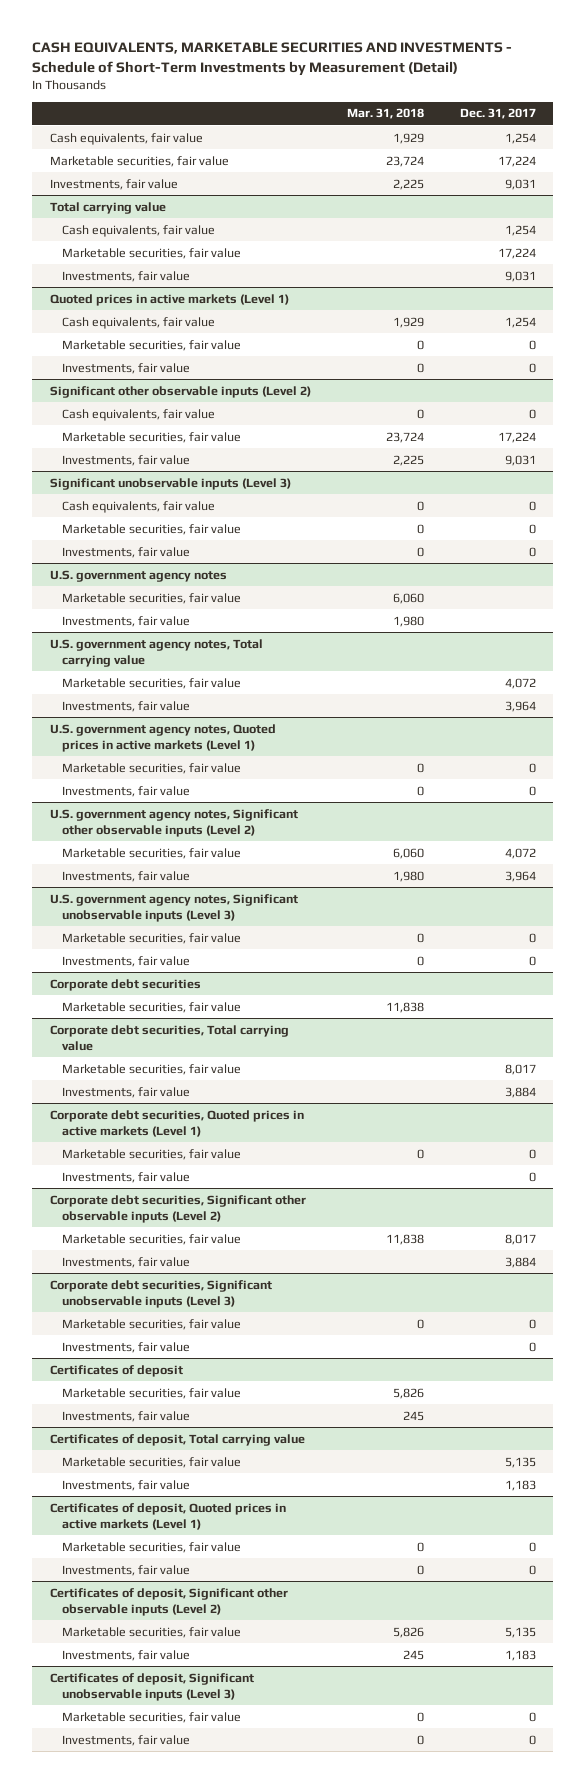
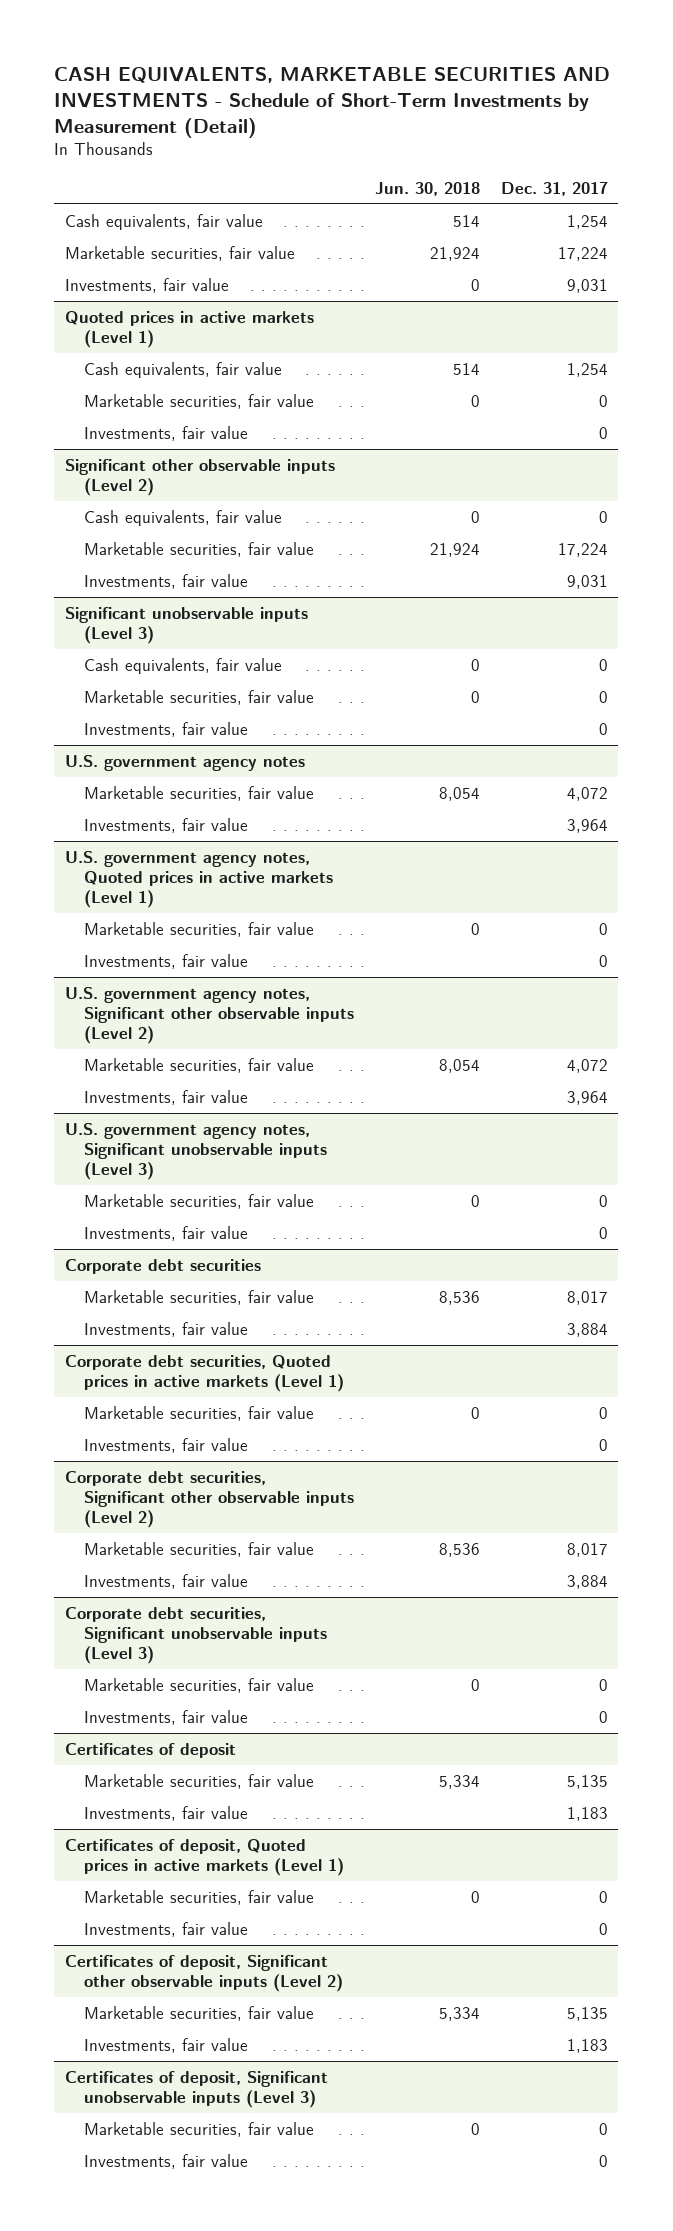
- | Mar. 31, 2018 | Dec. 31, 2017
+ | Jun. 30, 2018 | Dec. 31, 2017
- Total carrying value
- Cash equivalents, fair value | | 1,254
- Marketable securities, fair value | | 17,224
- Investments, fair value | | 9,031
@ U.S. government agency notes
- Marketable securities, fair value | 6,060 |
- Investments, fair value | 1,980 |
- U.S. government agency notes, Total carrying value
@ Corporate debt securities
- Marketable securities, fair value | 11,838 |
- Corporate debt securities, Total carrying value
@ Certificates of deposit
- Marketable securities, fair value | 5,826 |
- Investments, fair value | 245 |
- Certificates of deposit, Total carrying value

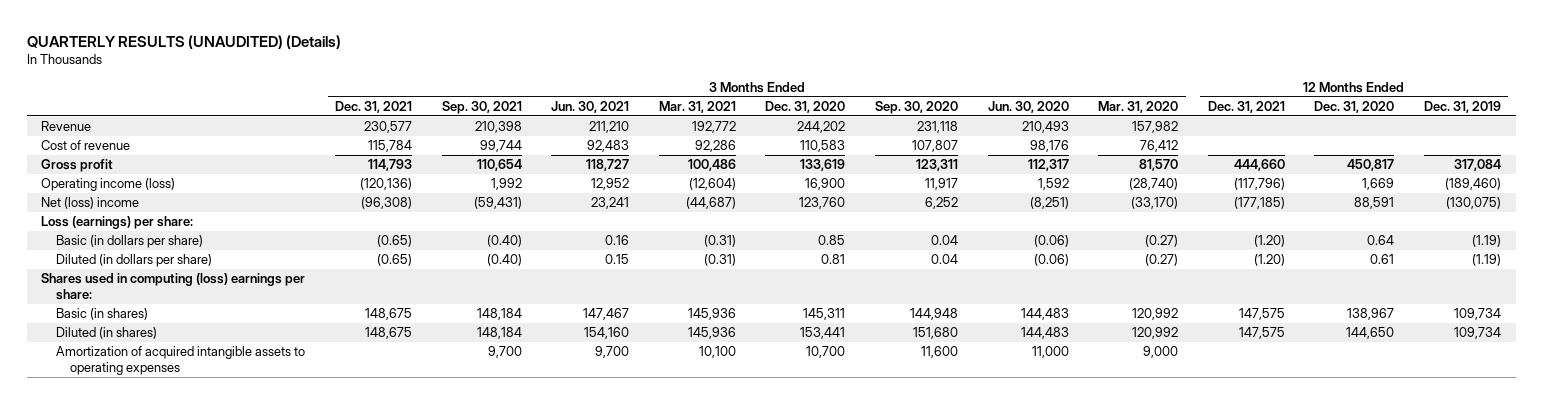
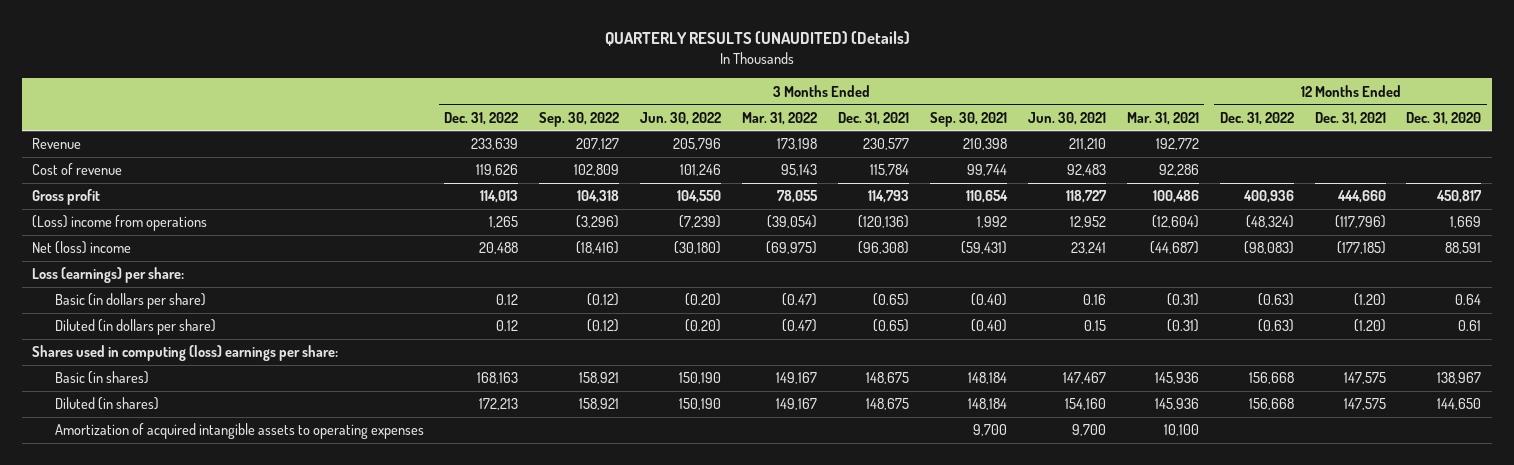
- | 3 Months Ended Dec. 31, 2021 | 3 Months Ended Sep. 30, 2021 | 3 Months Ended Jun. 30, 2021 | 3 Months Ended Mar. 31, 2021 | 3 Months Ended Dec. 31, 2020 | 3 Months Ended Sep. 30, 2020 | 3 Months Ended Jun. 30, 2020 | 3 Months Ended Mar. 31, 2020 | 12 Months Ended Dec. 31, 2021 | 12 Months Ended Dec. 31, 2020 | 12 Months Ended Dec. 31, 2019
+ | 3 Months Ended Dec. 31, 2022 | 3 Months Ended Sep. 30, 2022 | 3 Months Ended Jun. 30, 2022 | 3 Months Ended Mar. 31, 2022 | 3 Months Ended Dec. 31, 2021 | 3 Months Ended Sep. 30, 2021 | 3 Months Ended Jun. 30, 2021 | 3 Months Ended Mar. 31, 2021 | 12 Months Ended Dec. 31, 2022 | 12 Months Ended Dec. 31, 2021 | 12 Months Ended Dec. 31, 2020
- Operating income (loss) | (120,136) | 1,992 | 12,952 | (12,604) | 16,900 | 11,917 | 1,592 | (28,740) | (117,796) | 1,669 | (189,460)
+ (Loss) income from operations | 1,265 | (3,296) | (7,239) | (39,054) | (120,136) | 1,992 | 12,952 | (12,604) | (48,324) | (117,796) | 1,669

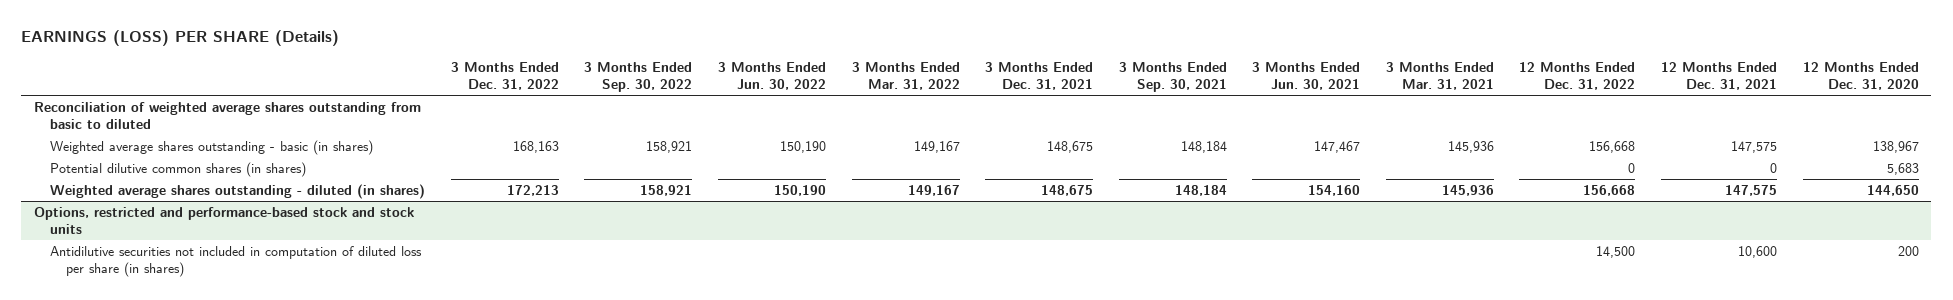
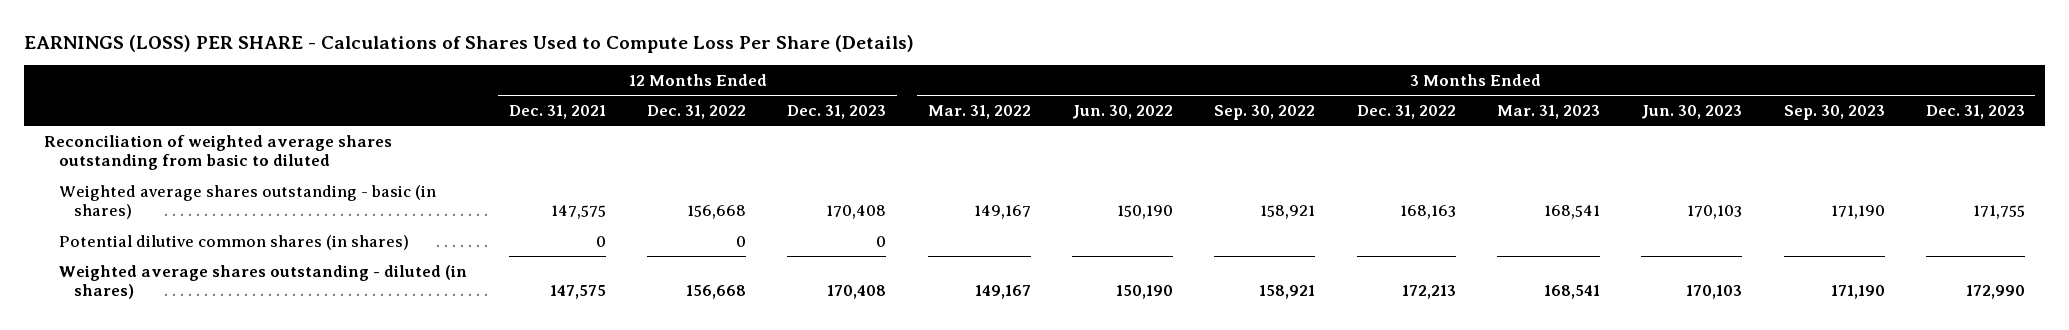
- EARNINGS (LOSS) PER SHARE (Details)
+ EARNINGS (LOSS) PER SHARE - Calculations of Shares Used to Compute Loss Per Share (Details)
- | 3 Months Ended Dec. 31, 2022 | 3 Months Ended Sep. 30, 2022 | 3 Months Ended Jun. 30, 2022 | 3 Months Ended Mar. 31, 2022 | 3 Months Ended Dec. 31, 2021 | 3 Months Ended Sep. 30, 2021 | 3 Months Ended Jun. 30, 2021 | 3 Months Ended Mar. 31, 2021 | 12 Months Ended Dec. 31, 2022 | 12 Months Ended Dec. 31, 2021 | 12 Months Ended Dec. 31, 2020
+ | 12 Months Ended Dec. 31, 2021 | 12 Months Ended Dec. 31, 2022 | 12 Months Ended Dec. 31, 2023 | 3 Months Ended Mar. 31, 2022 | 3 Months Ended Jun. 30, 2022 | 3 Months Ended Sep. 30, 2022 | 3 Months Ended Dec. 31, 2022 | 3 Months Ended Mar. 31, 2023 | 3 Months Ended Jun. 30, 2023 | 3 Months Ended Sep. 30, 2023 | 3 Months Ended Dec. 31, 2023
- Options, restricted and performance-based stock and stock units
- Antidilutive securities not included in computation of diluted loss per share (in shares) | | | | | | | | | 14,500 | 10,600 | 200

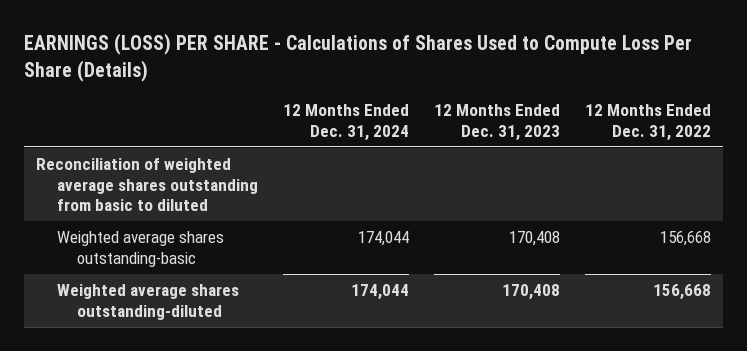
- | 12 Months Ended Dec. 31, 2021 | 12 Months Ended Dec. 31, 2022 | 12 Months Ended Dec. 31, 2023 | 3 Months Ended Mar. 31, 2022 | 3 Months Ended Jun. 30, 2022 | 3 Months Ended Sep. 30, 2022 | 3 Months Ended Dec. 31, 2022 | 3 Months Ended Mar. 31, 2023 | 3 Months Ended Jun. 30, 2023 | 3 Months Ended Sep. 30, 2023 | 3 Months Ended Dec. 31, 2023
+ | 12 Months Ended Dec. 31, 2024 | 12 Months Ended Dec. 31, 2023 | 12 Months Ended Dec. 31, 2022
- Weighted average shares outstanding - basic (in shares) | 147,575 | 156,668 | 170,408 | 149,167 | 150,190 | 158,921 | 168,163 | 168,541 | 170,103 | 171,190 | 171,755
- Potential dilutive common shares (in shares) | 0 | 0 | 0 | | | | | | | |
- Weighted average shares outstanding - diluted (in shares) | 147,575 | 156,668 | 170,408 | 149,167 | 150,190 | 158,921 | 172,213 | 168,541 | 170,103 | 171,190 | 172,990
+ Weighted average shares outstanding-basic | 174,044 | 170,408 | 156,668
+ Weighted average shares outstanding-diluted | 174,044 | 170,408 | 156,668

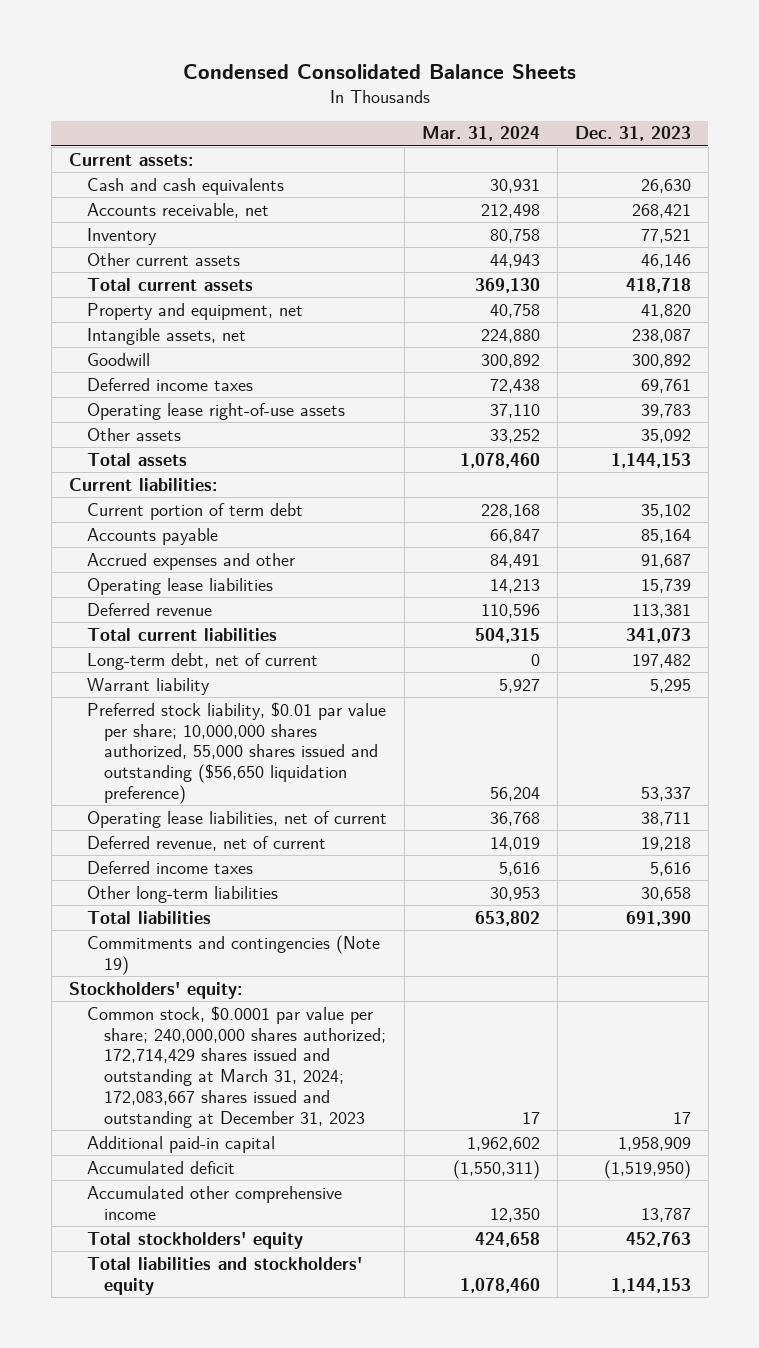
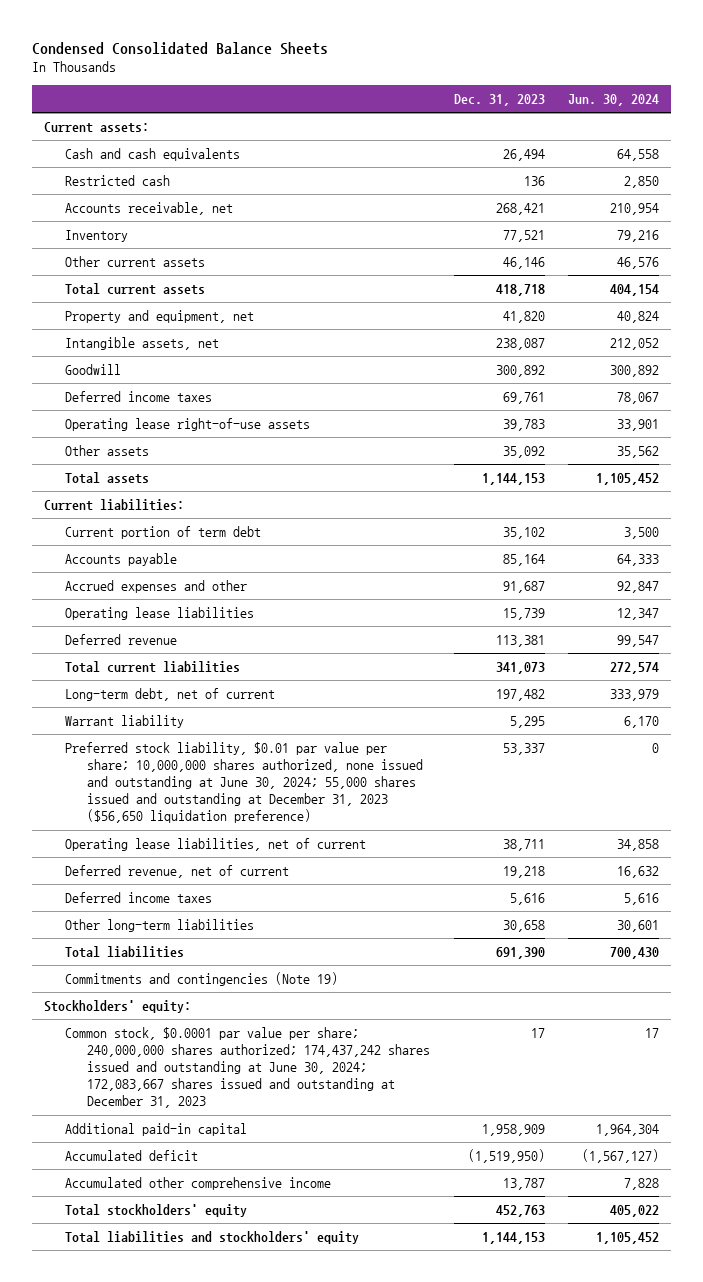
- | Mar. 31, 2024 | Dec. 31, 2023
+ | Dec. 31, 2023 | Jun. 30, 2024
- Cash and cash equivalents | 30,931 | 26,630
+ Cash and cash equivalents | 26,494 | 64,558
+ Restricted cash | 136 | 2,850
- Preferred stock liability, $0.01 par value per share; 10,000,000 shares authorized, 55,000 shares issued and outstanding ($56,650 liquidation preference) | 56,204 | 53,337
+ Preferred stock liability, $0.01 par value per share; 10,000,000 shares authorized, none issued and outstanding at June 30, 2024; 55,000 shares issued and outstanding at December 31, 2023 ($56,650 liquidation preference) | 53,337 | 0
- Common stock, $0.0001 par value per share; 240,000,000 shares authorized; 172,714,429 shares issued and outstanding at March 31, 2024; 172,083,667 shares issued and outstanding at December 31, 2023 | 17 | 17
+ Common stock, $0.0001 par value per share; 240,000,000 shares authorized; 174,437,242 shares issued and outstanding at June 30, 2024; 172,083,667 shares issued and outstanding at December 31, 2023 | 17 | 17

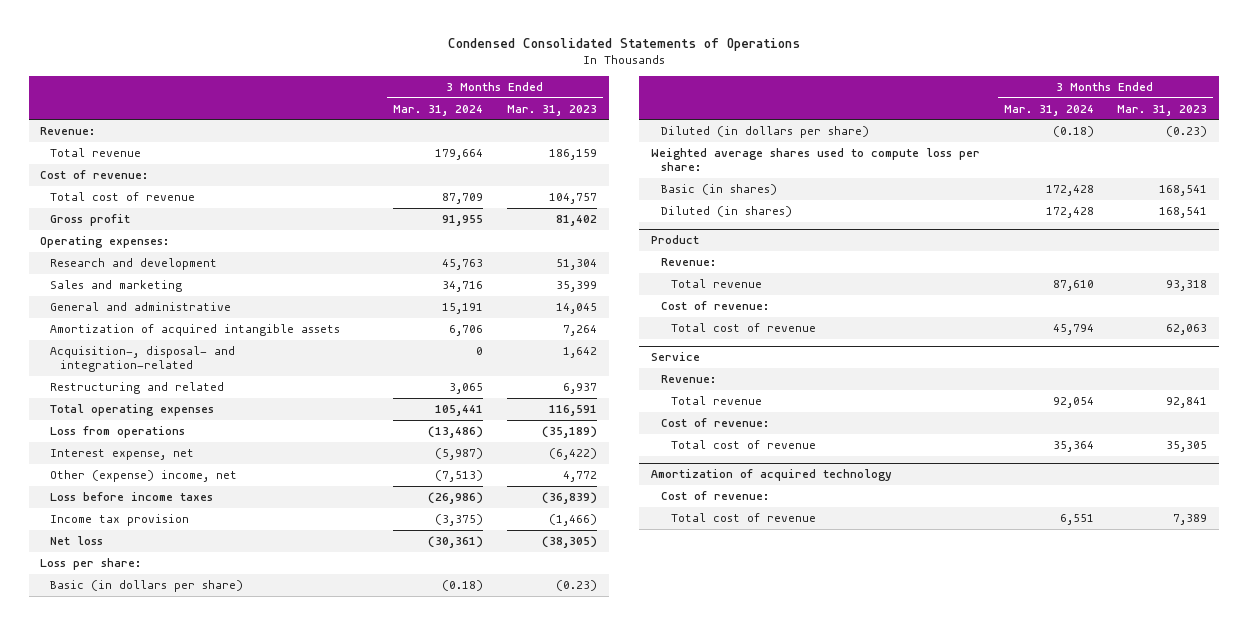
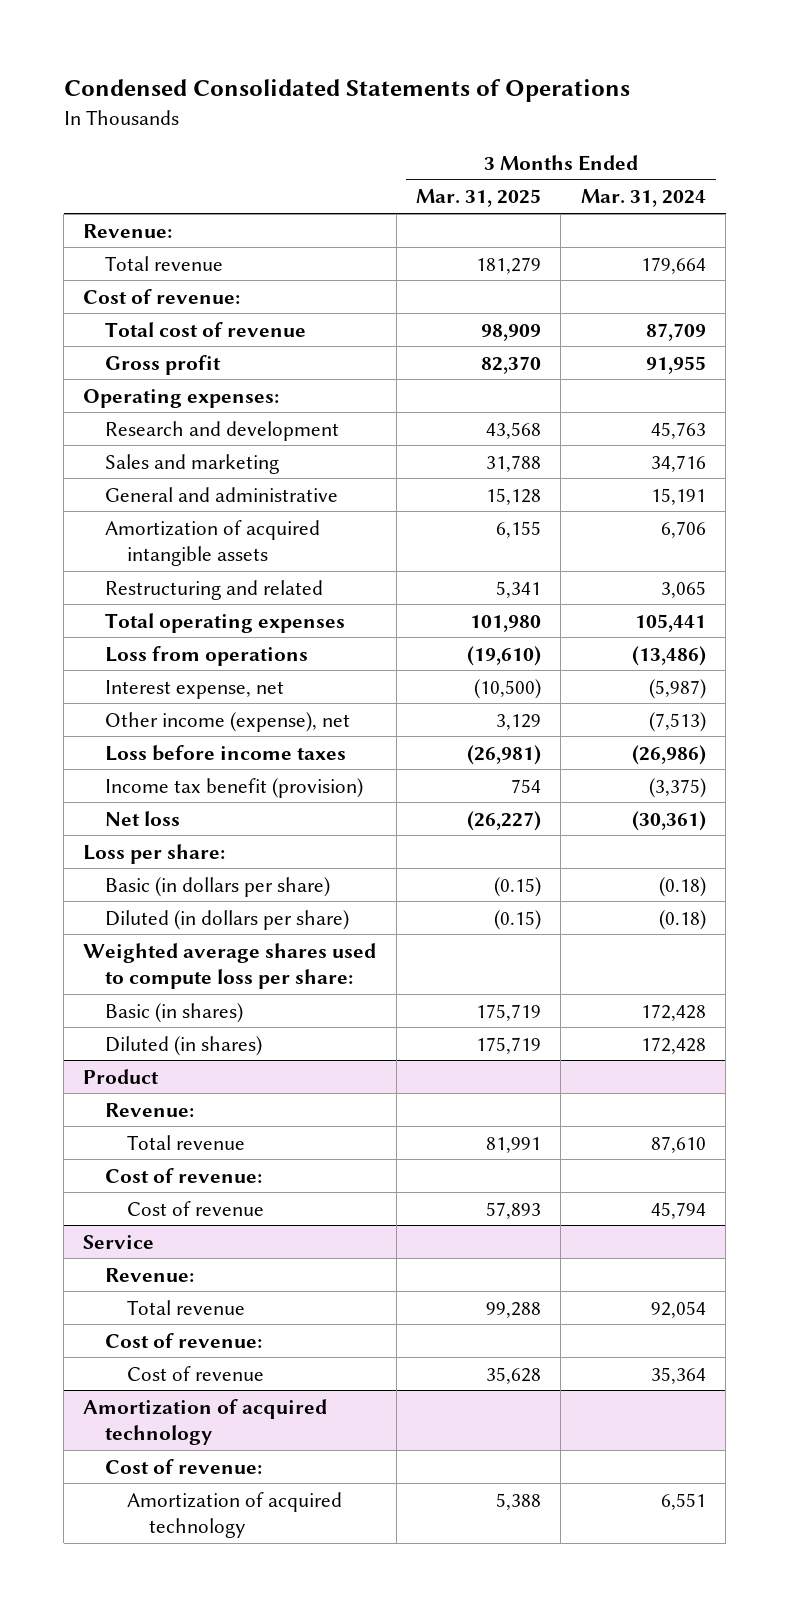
- | 3 Months Ended Mar. 31, 2024 | 3 Months Ended Mar. 31, 2023
+ | 3 Months Ended Mar. 31, 2025 | 3 Months Ended Mar. 31, 2024
- Acquisition-, disposal- and integration-related | 0 | 1,642
- Other (expense) income, net | (7,513) | 4,772
+ Other income (expense), net | 3,129 | (7,513)
- Income tax provision | (3,375) | (1,466)
+ Income tax benefit (provision) | 754 | (3,375)
@ Product
- Total cost of revenue | 45,794 | 62,063
+ Cost of revenue | 57,893 | 45,794
@ Service
- Total cost of revenue | 35,364 | 35,305
+ Cost of revenue | 35,628 | 35,364
@ Amortization of acquired technology
- Total cost of revenue | 6,551 | 7,389
+ Amortization of acquired technology | 5,388 | 6,551

